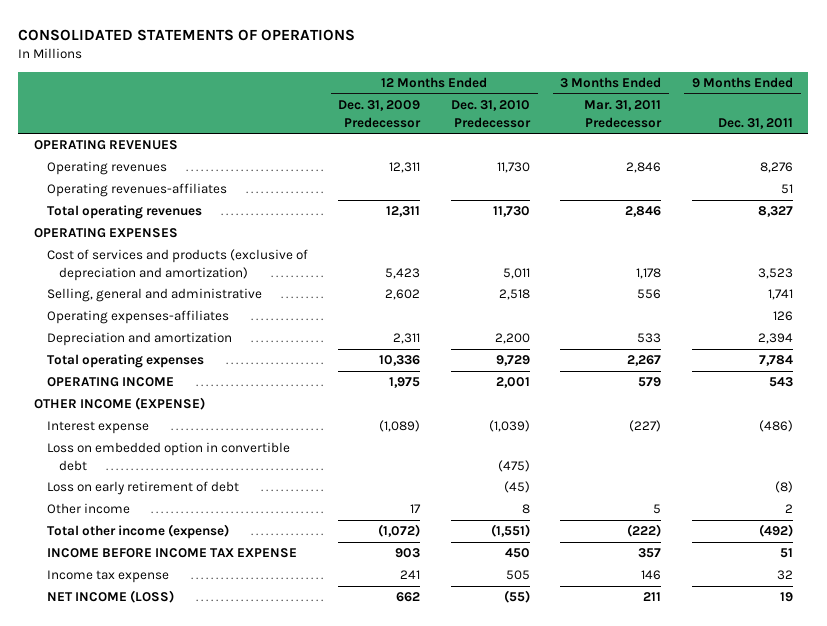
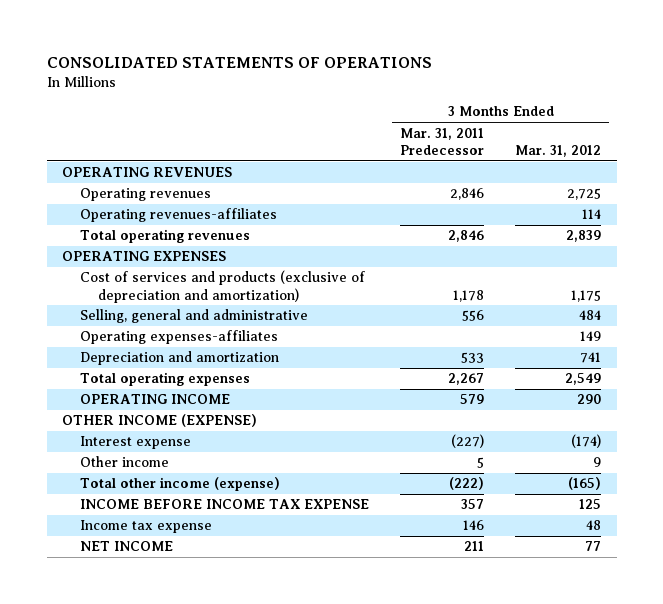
- | 12 Months Ended Dec. 31, 2009 Predecessor | 12 Months Ended Dec. 31, 2010 Predecessor | 3 Months Ended Mar. 31, 2011 Predecessor | 9 Months Ended Dec. 31, 2011
+ | 3 Months Ended Mar. 31, 2011 Predecessor | 3 Months Ended Mar. 31, 2012
- Loss on embedded option in convertible debt | | (475) | |
- Loss on early retirement of debt | | (45) | | (8)
- NET INCOME (LOSS) | 662 | (55) | 211 | 19
+ NET INCOME | 211 | 77

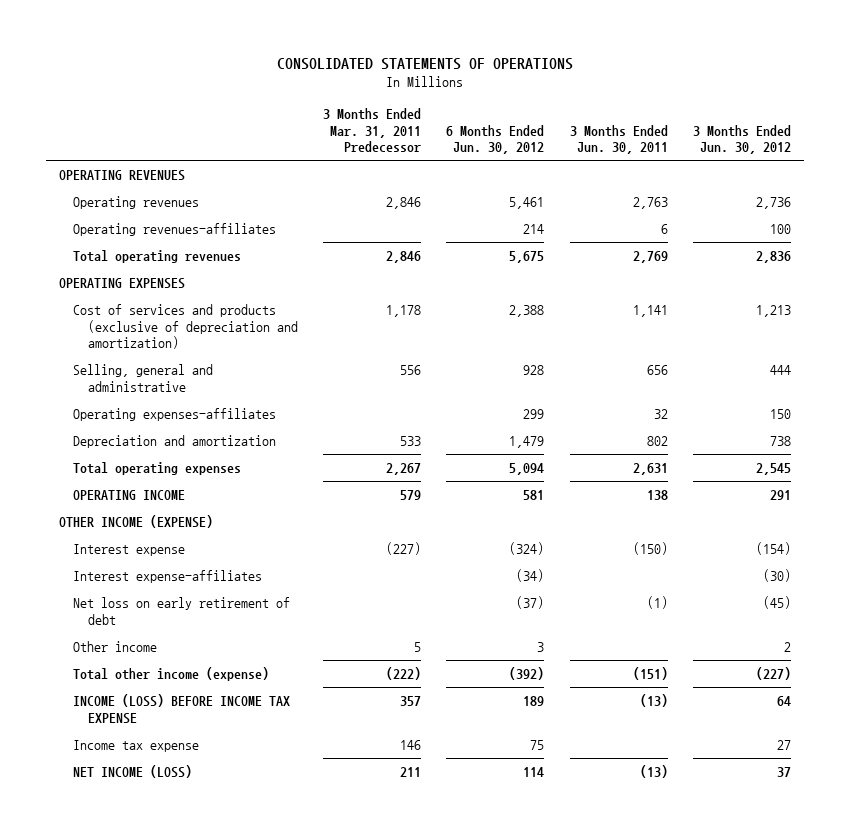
- | 3 Months Ended Mar. 31, 2011 Predecessor | 3 Months Ended Mar. 31, 2012
+ | 3 Months Ended Mar. 31, 2011 Predecessor | 6 Months Ended Jun. 30, 2012 | 3 Months Ended Jun. 30, 2011 | 3 Months Ended Jun. 30, 2012
+ Interest expense-affiliates | | (34) | | (30)
+ Net loss on early retirement of debt | | (37) | (1) | (45)
- INCOME BEFORE INCOME TAX EXPENSE | 357 | 125
+ INCOME (LOSS) BEFORE INCOME TAX EXPENSE | 357 | 189 | (13) | 64
- NET INCOME | 211 | 77
+ NET INCOME (LOSS) | 211 | 114 | (13) | 37

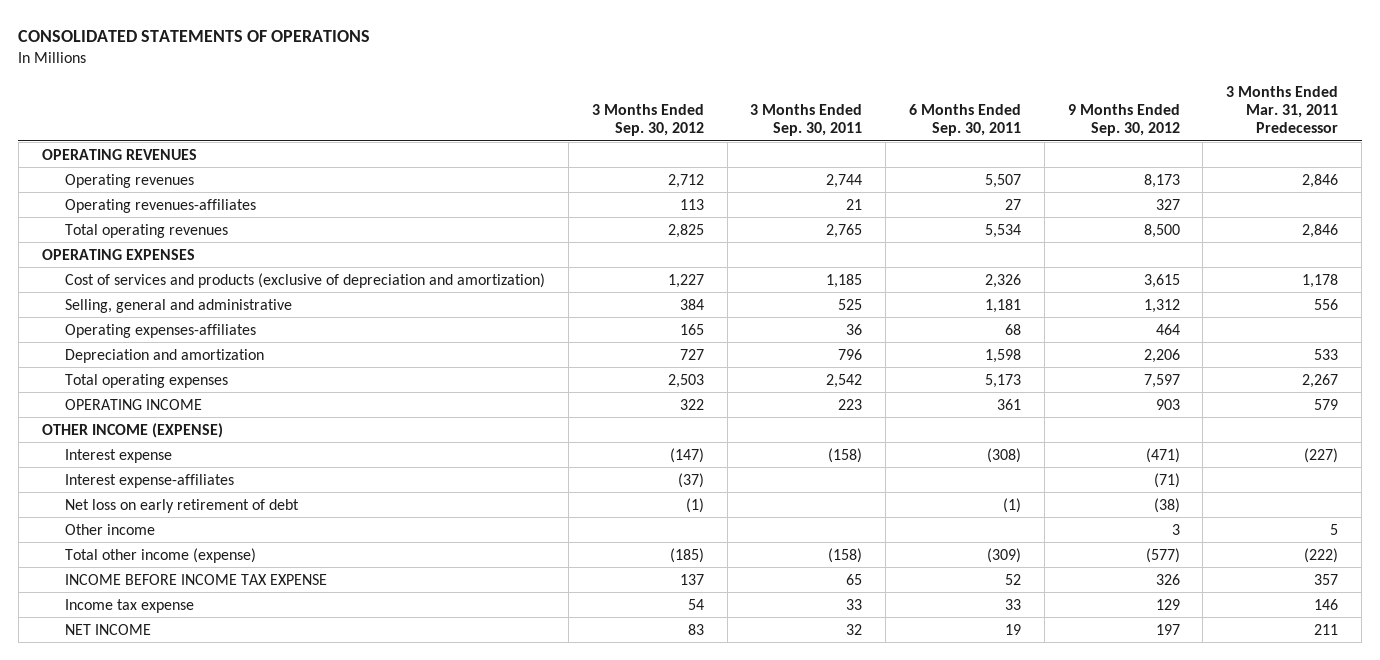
- | 3 Months Ended Mar. 31, 2011 Predecessor | 6 Months Ended Jun. 30, 2012 | 3 Months Ended Jun. 30, 2011 | 3 Months Ended Jun. 30, 2012
+ | 3 Months Ended Sep. 30, 2012 | 3 Months Ended Sep. 30, 2011 | 6 Months Ended Sep. 30, 2011 | 9 Months Ended Sep. 30, 2012 | 3 Months Ended Mar. 31, 2011 Predecessor
- INCOME (LOSS) BEFORE INCOME TAX EXPENSE | 357 | 189 | (13) | 64
+ INCOME BEFORE INCOME TAX EXPENSE | 137 | 65 | 52 | 326 | 357
- NET INCOME (LOSS) | 211 | 114 | (13) | 37
+ NET INCOME | 83 | 32 | 19 | 197 | 211

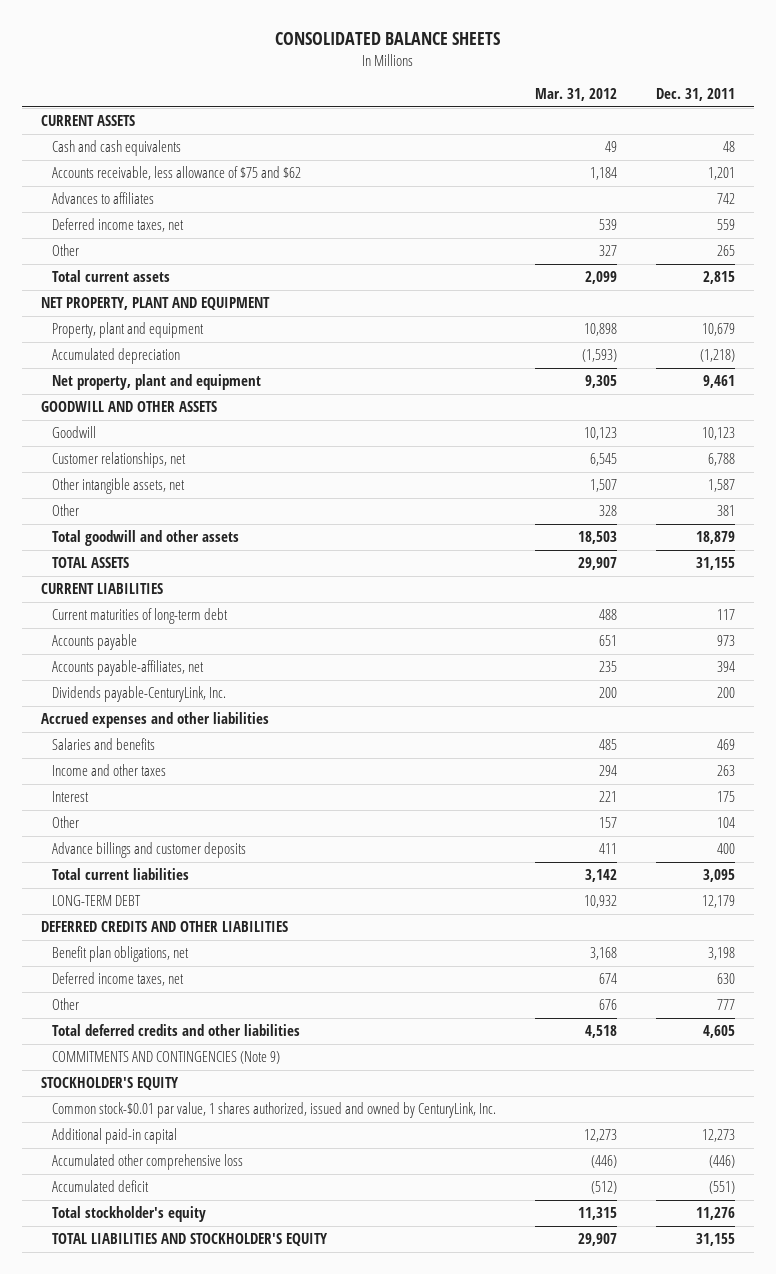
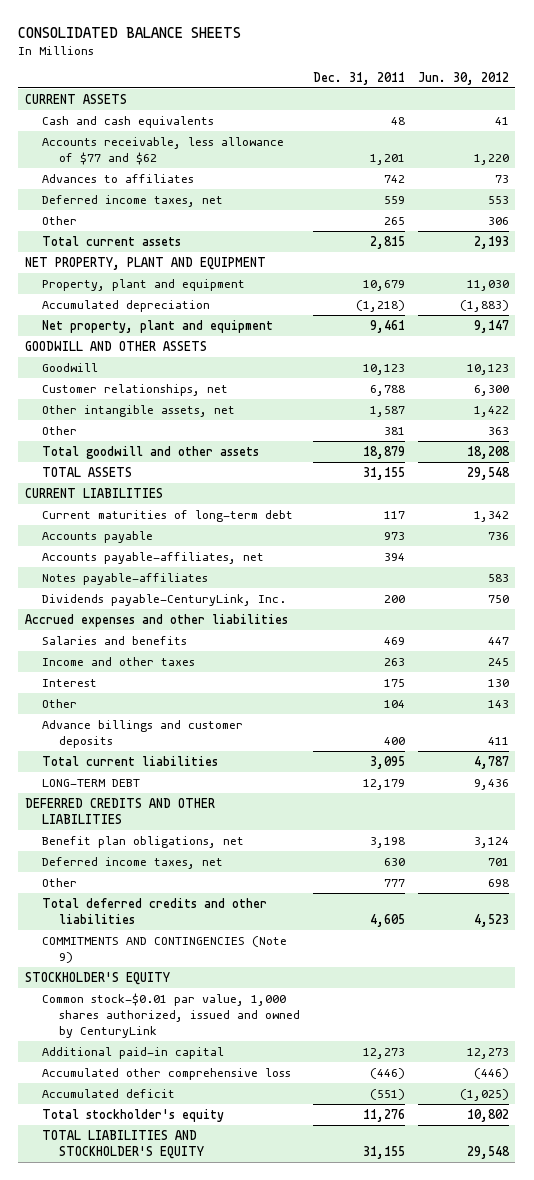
- | Mar. 31, 2012 | Dec. 31, 2011
+ | Dec. 31, 2011 | Jun. 30, 2012
- Accounts receivable, less allowance of $75 and $62 | 1,184 | 1,201
+ Accounts receivable, less allowance of $77 and $62 | 1,201 | 1,220
+ Notes payable-affiliates | | 583
- Common stock-$0.01 par value, 1 shares authorized, issued and owned by CenturyLink, Inc.
+ Common stock-$0.01 par value, 1,000 shares authorized, issued and owned by CenturyLink

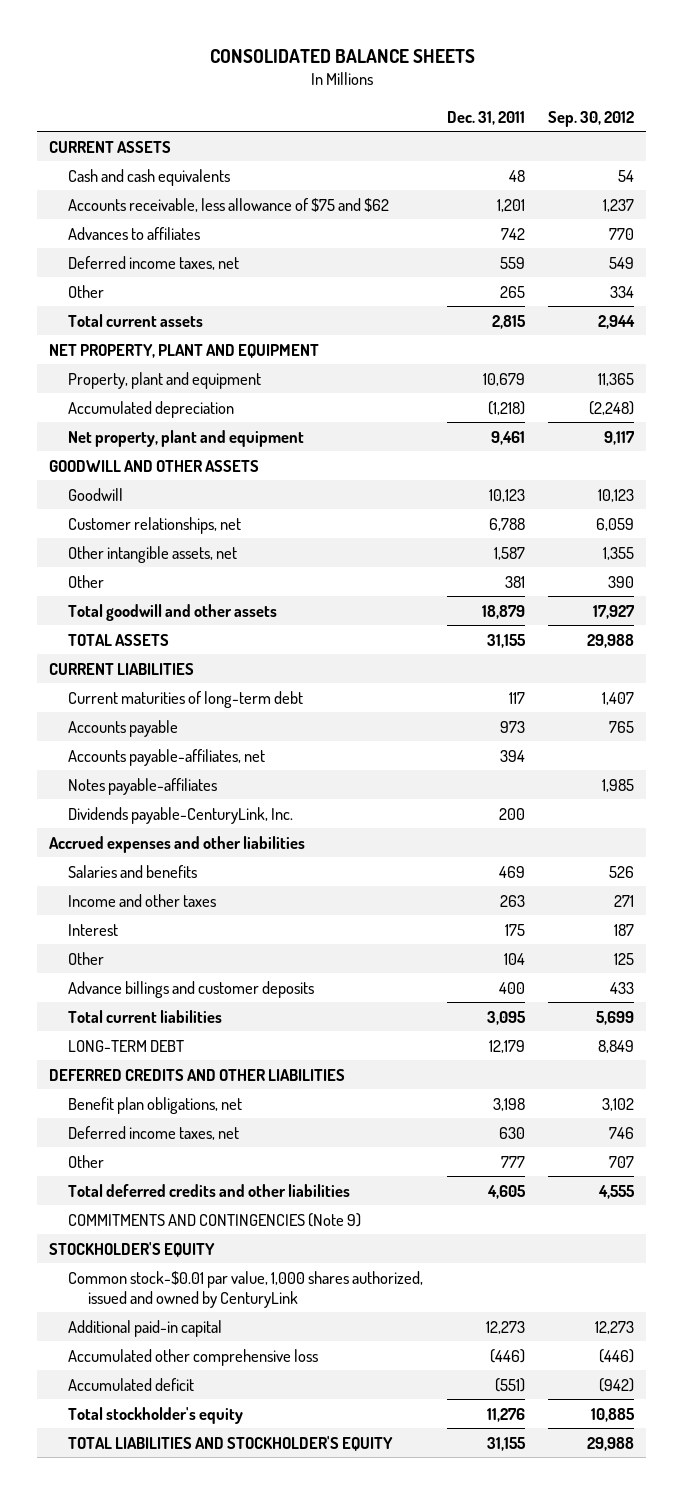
- | Dec. 31, 2011 | Jun. 30, 2012
+ | Dec. 31, 2011 | Sep. 30, 2012
- Accounts receivable, less allowance of $77 and $62 | 1,201 | 1,220
+ Accounts receivable, less allowance of $75 and $62 | 1,201 | 1,237

